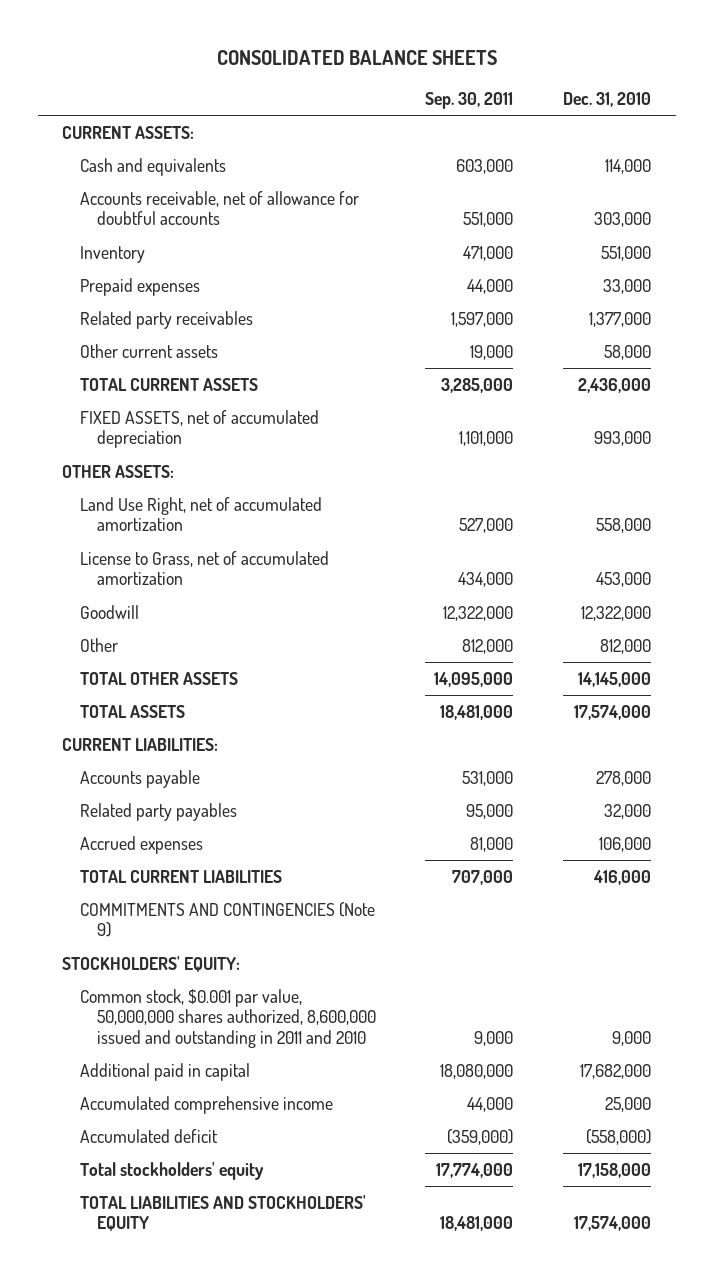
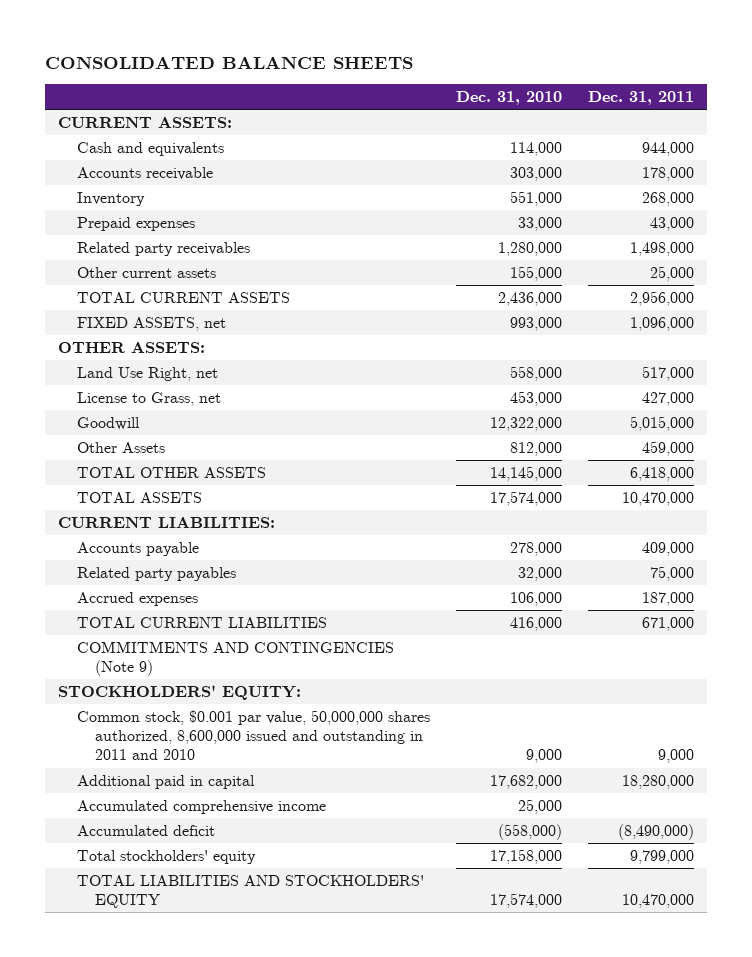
- | Sep. 30, 2011 | Dec. 31, 2010
+ | Dec. 31, 2010 | Dec. 31, 2011
- Accounts receivable, net of allowance for doubtful accounts | 551,000 | 303,000
+ Accounts receivable | 303,000 | 178,000
- Related party receivables | 1,597,000 | 1,377,000
- Other current assets | 19,000 | 58,000
+ Related party receivables | 1,280,000 | 1,498,000
+ Other current assets | 155,000 | 25,000
- FIXED ASSETS, net of accumulated depreciation | 1,101,000 | 993,000
+ FIXED ASSETS, net | 993,000 | 1,096,000
- Land Use Right, net of accumulated amortization | 527,000 | 558,000
- License to Grass, net of accumulated amortization | 434,000 | 453,000
+ Land Use Right, net | 558,000 | 517,000
+ License to Grass, net | 453,000 | 427,000
- Other | 812,000 | 812,000
+ Other Assets | 812,000 | 459,000

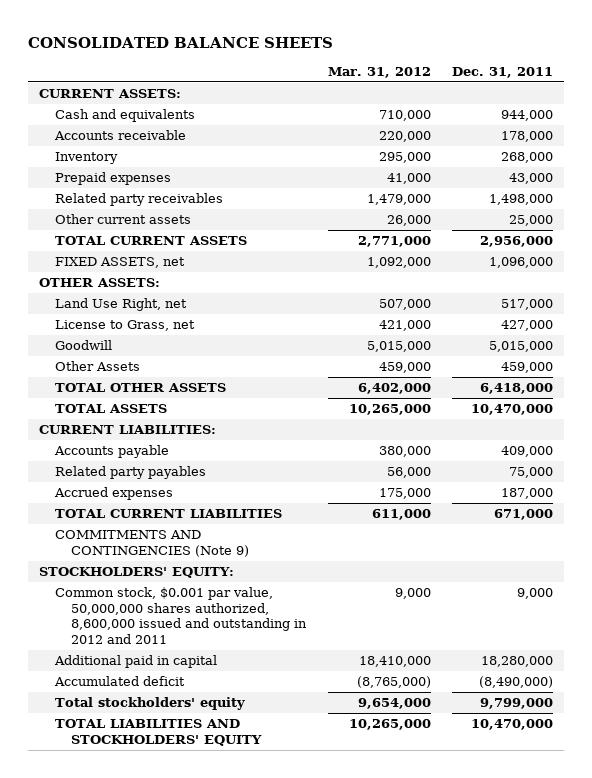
- | Dec. 31, 2010 | Dec. 31, 2011
+ | Mar. 31, 2012 | Dec. 31, 2011
- Common stock, $0.001 par value, 50,000,000 shares authorized, 8,600,000 issued and outstanding in 2011 and 2010 | 9,000 | 9,000
+ Common stock, $0.001 par value, 50,000,000 shares authorized, 8,600,000 issued and outstanding in 2012 and 2011 | 9,000 | 9,000
- Accumulated comprehensive income | 25,000 |

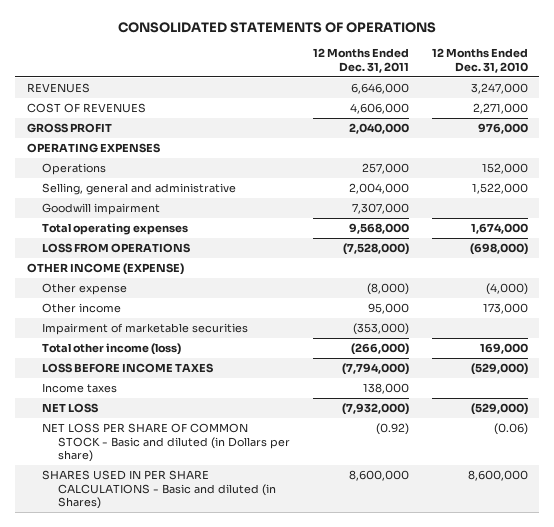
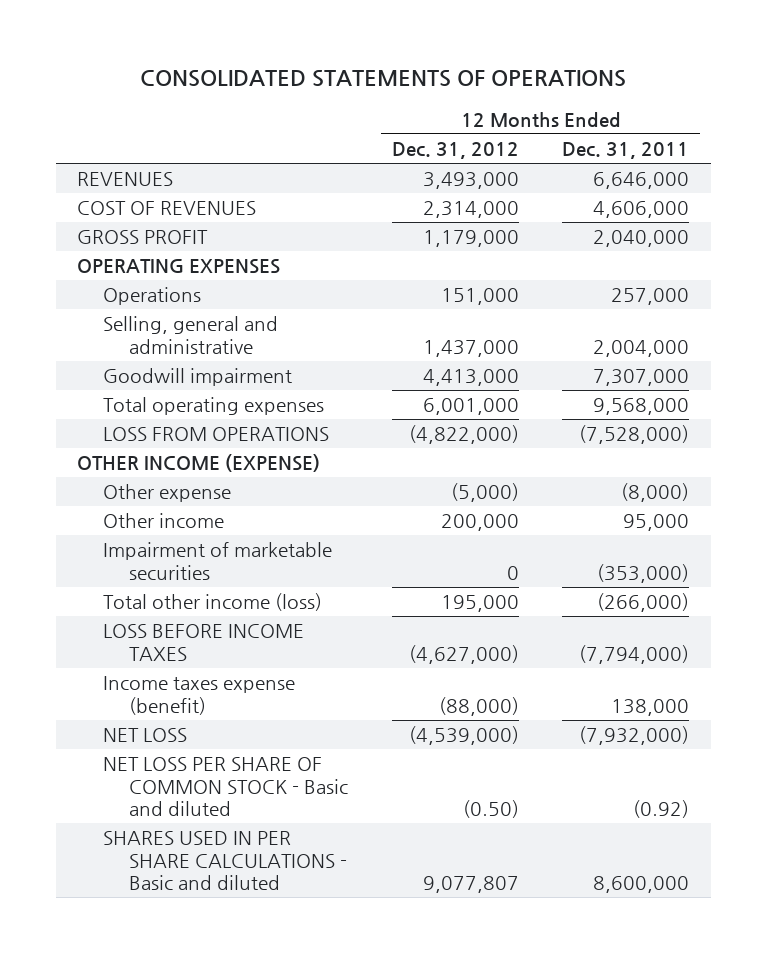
- | 12 Months Ended Dec. 31, 2011 | 12 Months Ended Dec. 31, 2010
+ | 12 Months Ended Dec. 31, 2012 | 12 Months Ended Dec. 31, 2011
- Income taxes | 138,000 |
+ Income taxes expense (benefit) | (88,000) | 138,000
- NET LOSS PER SHARE OF COMMON STOCK - Basic and diluted (in Dollars per share) | (0.92) | (0.06)
- SHARES USED IN PER SHARE CALCULATIONS - Basic and diluted (in Shares) | 8,600,000 | 8,600,000
+ NET LOSS PER SHARE OF COMMON STOCK - Basic and diluted | (0.50) | (0.92)
+ SHARES USED IN PER SHARE CALCULATIONS - Basic and diluted | 9,077,807 | 8,600,000

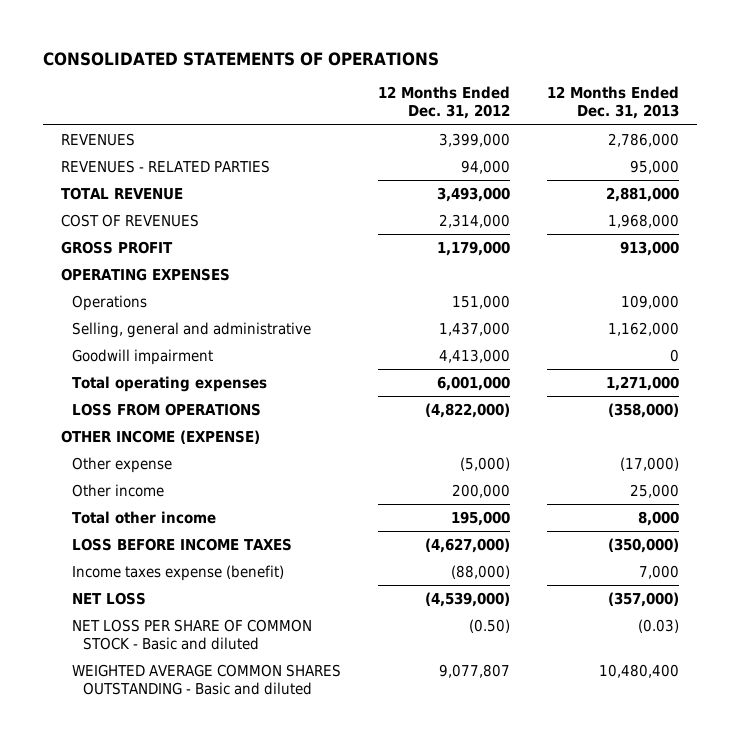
- | 12 Months Ended Dec. 31, 2012 | 12 Months Ended Dec. 31, 2011
+ | 12 Months Ended Dec. 31, 2012 | 12 Months Ended Dec. 31, 2013
- REVENUES | 3,493,000 | 6,646,000
+ REVENUES | 3,399,000 | 2,786,000
+ REVENUES - RELATED PARTIES | 94,000 | 95,000
+ TOTAL REVENUE | 3,493,000 | 2,881,000
- Impairment of marketable securities | 0 | (353,000)
- Total other income (loss) | 195,000 | (266,000)
+ Total other income | 195,000 | 8,000
- SHARES USED IN PER SHARE CALCULATIONS - Basic and diluted | 9,077,807 | 8,600,000
+ WEIGHTED AVERAGE COMMON SHARES OUTSTANDING - Basic and diluted | 9,077,807 | 10,480,400

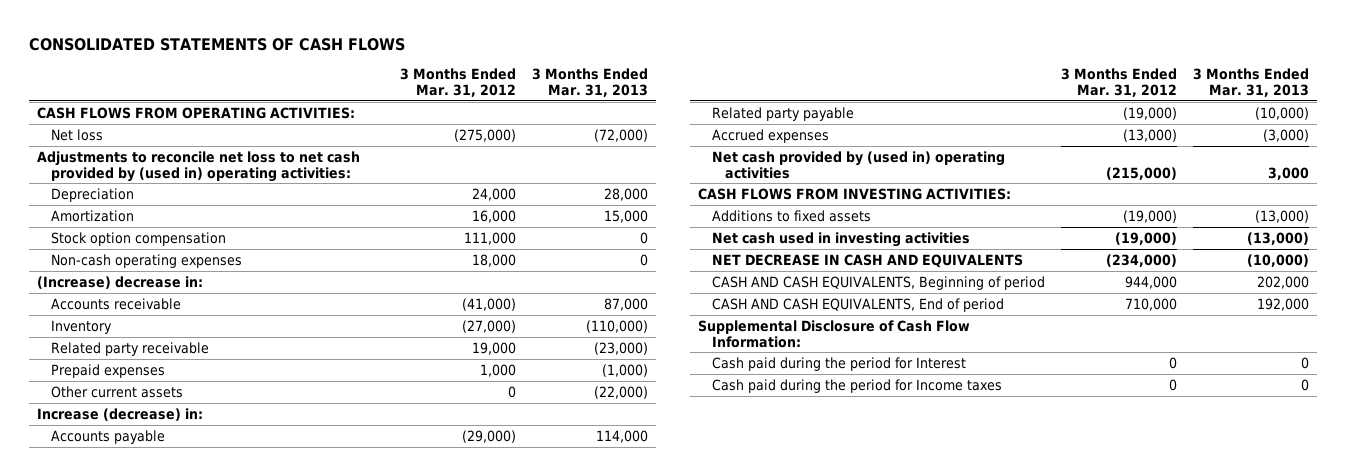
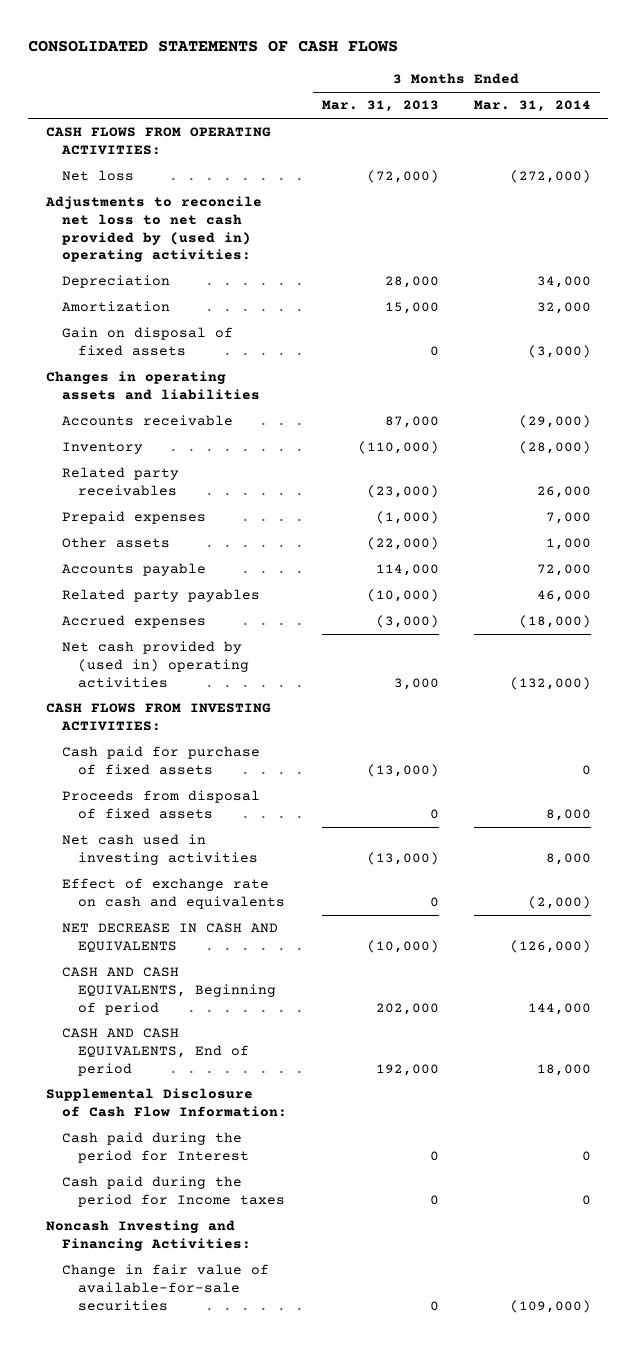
- | 3 Months Ended Mar. 31, 2012 | 3 Months Ended Mar. 31, 2013
+ | 3 Months Ended Mar. 31, 2013 | 3 Months Ended Mar. 31, 2014
- Stock option compensation | 111,000 | 0
- Non-cash operating expenses | 18,000 | 0
- (Increase) decrease in:
+ Gain on disposal of fixed assets | 0 | (3,000)
+ Changes in operating assets and liabilities
- Related party receivable | 19,000 | (23,000)
+ Related party receivables | (23,000) | 26,000
- Other current assets | 0 | (22,000)
- Increase (decrease) in:
+ Other assets | (22,000) | 1,000
- Related party payable | (19,000) | (10,000)
+ Related party payables | (10,000) | 46,000
- Additions to fixed assets | (19,000) | (13,000)
+ Cash paid for purchase of fixed assets | (13,000) | 0
+ Proceeds from disposal of fixed assets | 0 | 8,000
+ Effect of exchange rate on cash and equivalents | 0 | (2,000)
+ Noncash Investing and Financing Activities:
+ Change in fair value of available-for-sale securities | 0 | (109,000)

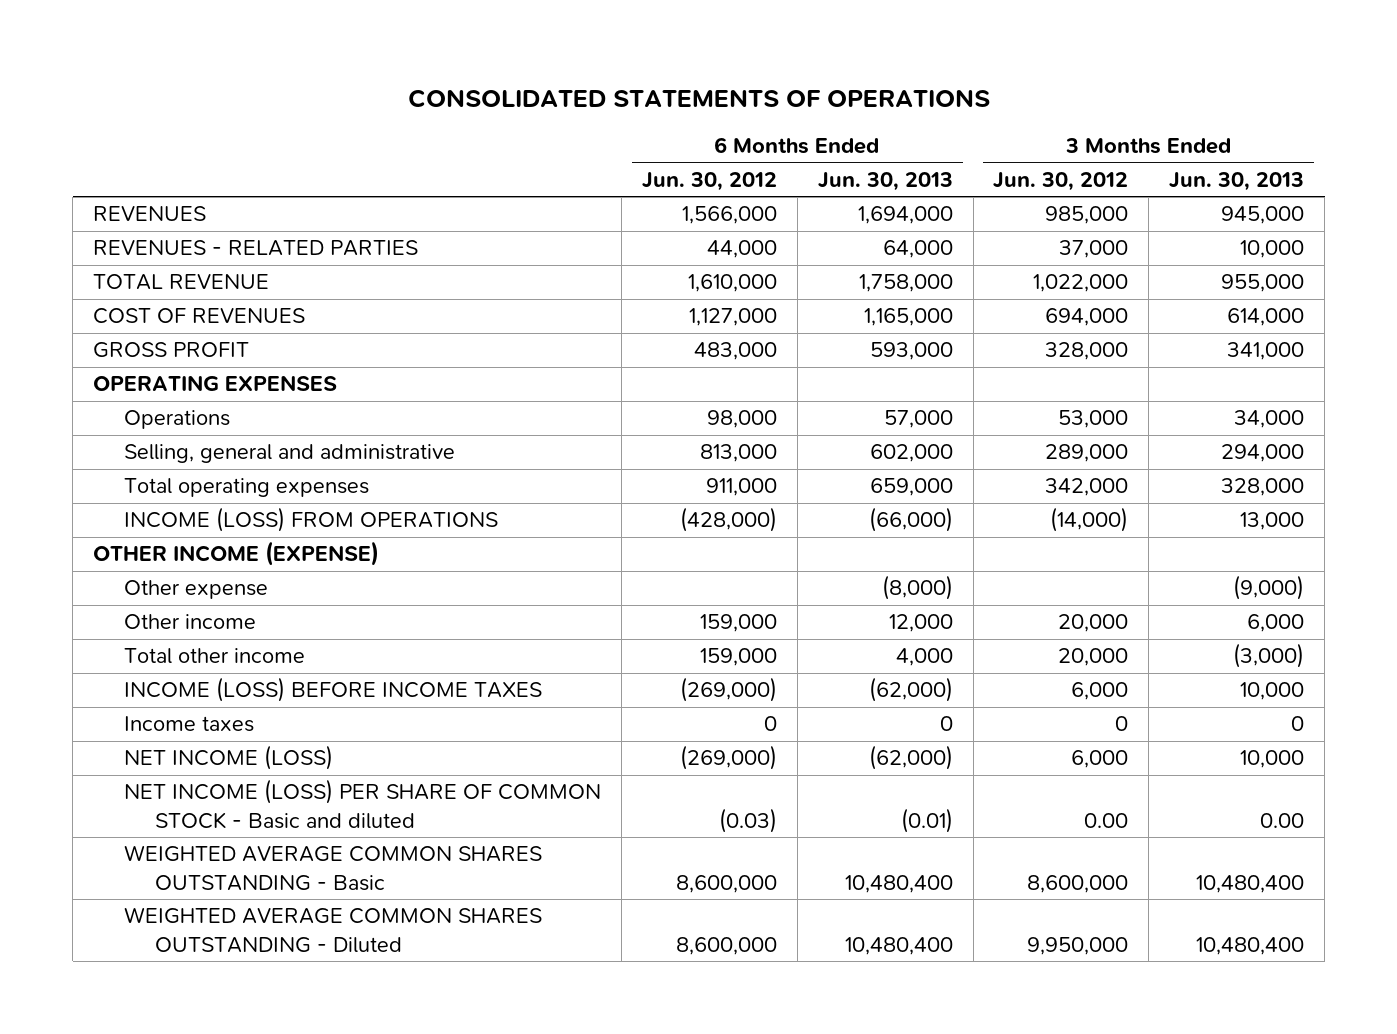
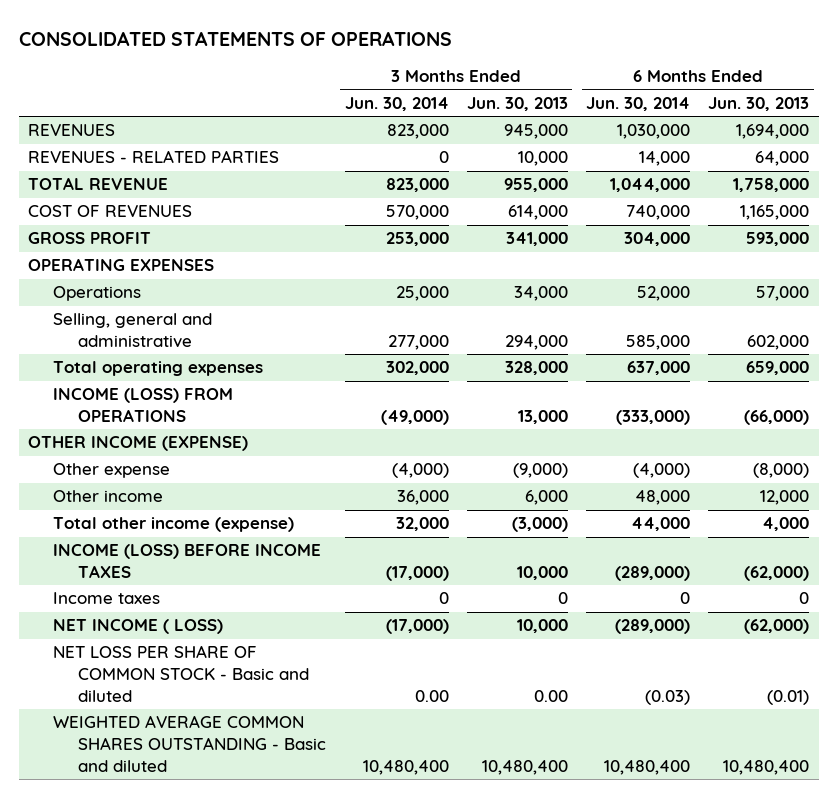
- | 6 Months Ended Jun. 30, 2012 | 6 Months Ended Jun. 30, 2013 | 3 Months Ended Jun. 30, 2012 | 3 Months Ended Jun. 30, 2013
+ | 3 Months Ended Jun. 30, 2014 | 3 Months Ended Jun. 30, 2013 | 6 Months Ended Jun. 30, 2014 | 6 Months Ended Jun. 30, 2013
- Total other income | 159,000 | 4,000 | 20,000 | (3,000)
+ Total other income (expense) | 32,000 | (3,000) | 44,000 | 4,000
- NET INCOME (LOSS) | (269,000) | (62,000) | 6,000 | 10,000
- NET INCOME (LOSS) PER SHARE OF COMMON STOCK - Basic and diluted | (0.03) | (0.01) | 0.00 | 0.00
- WEIGHTED AVERAGE COMMON SHARES OUTSTANDING - Basic | 8,600,000 | 10,480,400 | 8,600,000 | 10,480,400
- WEIGHTED AVERAGE COMMON SHARES OUTSTANDING - Diluted | 8,600,000 | 10,480,400 | 9,950,000 | 10,480,400
+ NET INCOME ( LOSS) | (17,000) | 10,000 | (289,000) | (62,000)
+ NET LOSS PER SHARE OF COMMON STOCK - Basic and diluted | 0.00 | 0.00 | (0.03) | (0.01)
+ WEIGHTED AVERAGE COMMON SHARES OUTSTANDING - Basic and diluted | 10,480,400 | 10,480,400 | 10,480,400 | 10,480,400

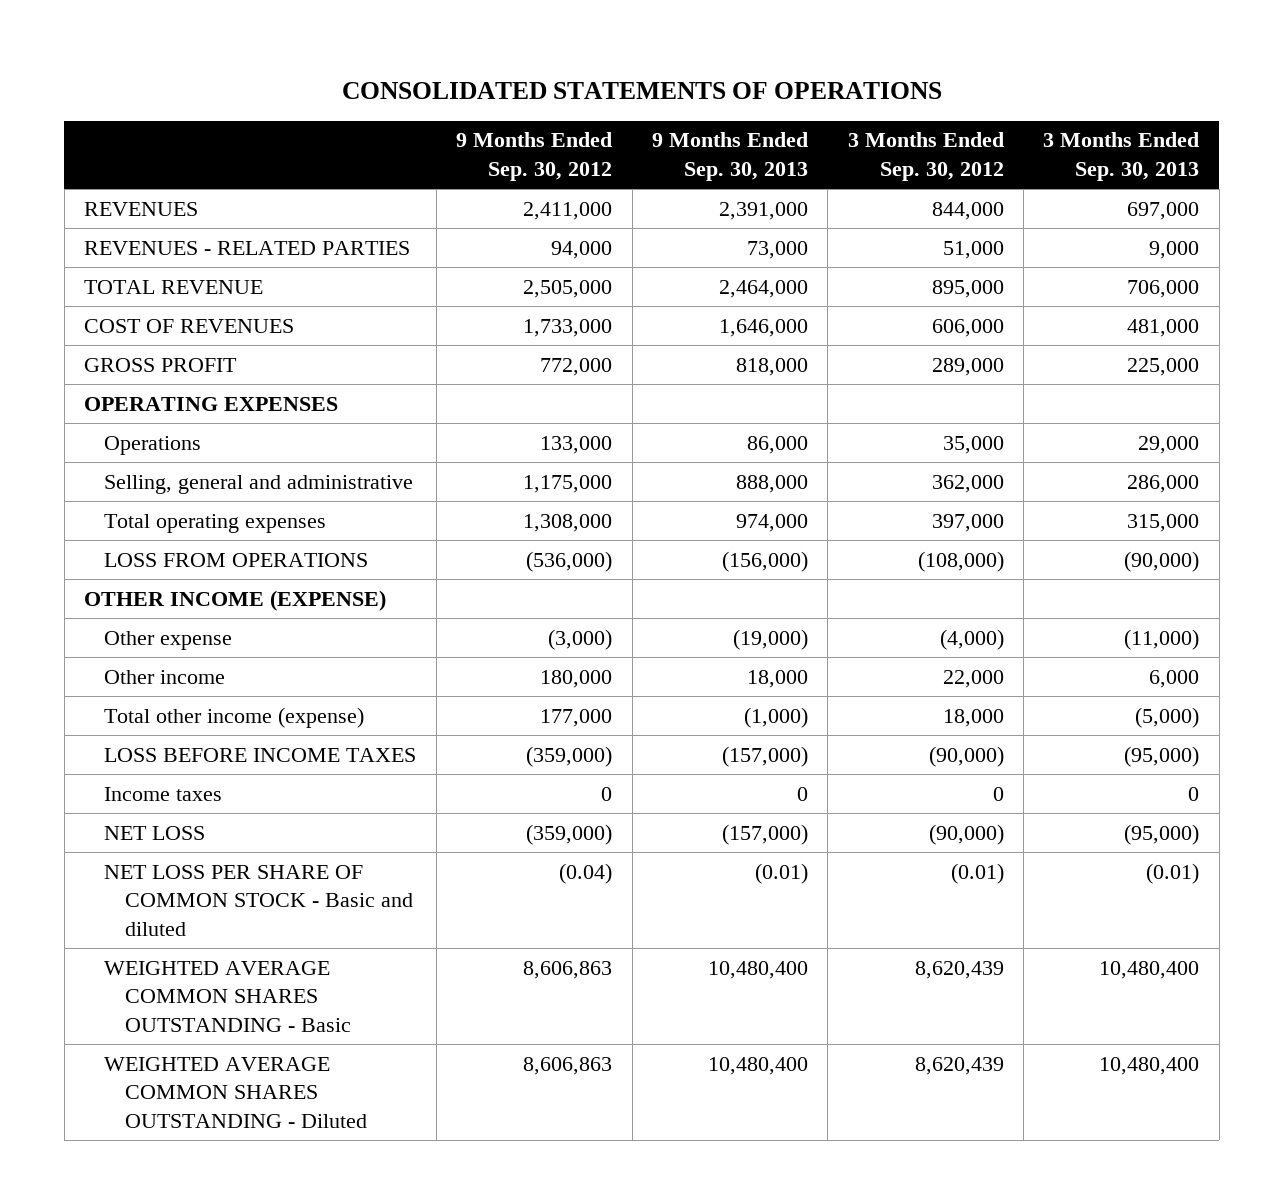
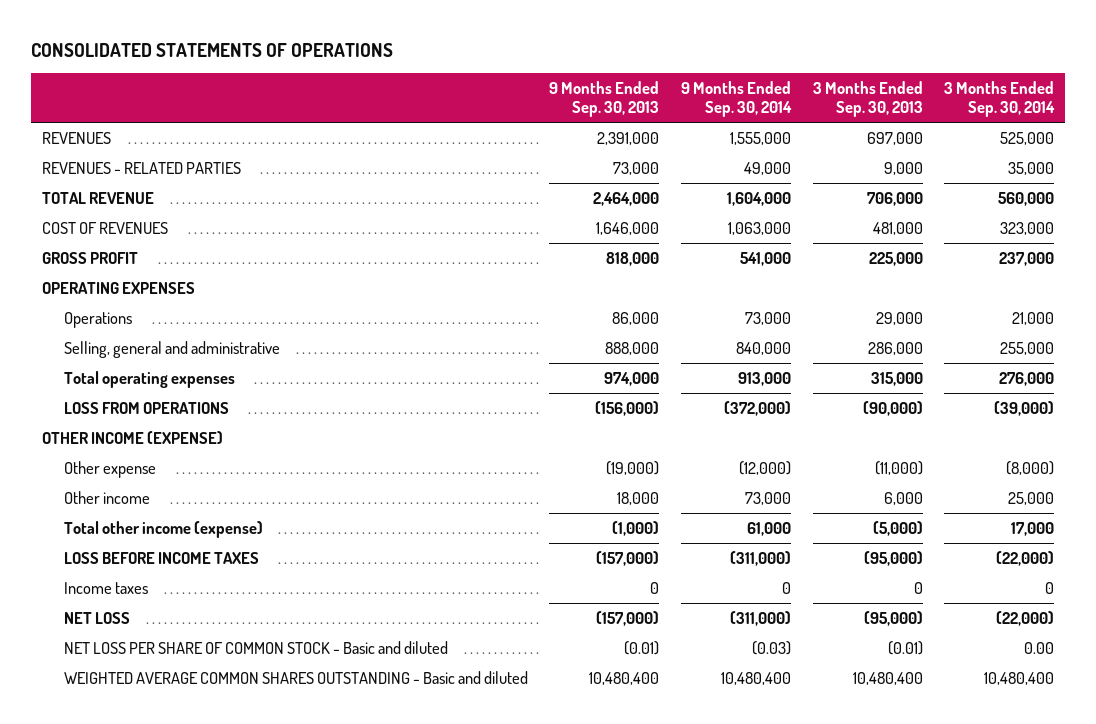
- | 9 Months Ended Sep. 30, 2012 | 9 Months Ended Sep. 30, 2013 | 3 Months Ended Sep. 30, 2012 | 3 Months Ended Sep. 30, 2013
+ | 9 Months Ended Sep. 30, 2013 | 9 Months Ended Sep. 30, 2014 | 3 Months Ended Sep. 30, 2013 | 3 Months Ended Sep. 30, 2014
- WEIGHTED AVERAGE COMMON SHARES OUTSTANDING - Basic | 8,606,863 | 10,480,400 | 8,620,439 | 10,480,400
- WEIGHTED AVERAGE COMMON SHARES OUTSTANDING - Diluted | 8,606,863 | 10,480,400 | 8,620,439 | 10,480,400
+ WEIGHTED AVERAGE COMMON SHARES OUTSTANDING - Basic and diluted | 10,480,400 | 10,480,400 | 10,480,400 | 10,480,400

